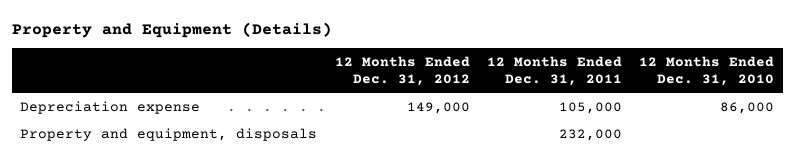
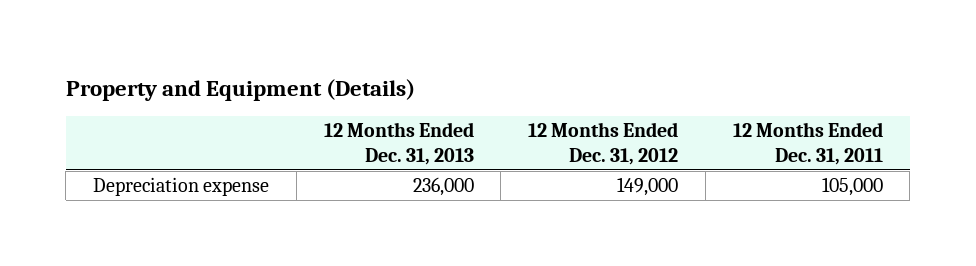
- | 12 Months Ended Dec. 31, 2012 | 12 Months Ended Dec. 31, 2011 | 12 Months Ended Dec. 31, 2010
+ | 12 Months Ended Dec. 31, 2013 | 12 Months Ended Dec. 31, 2012 | 12 Months Ended Dec. 31, 2011
- Property and equipment, disposals | | 232,000 |

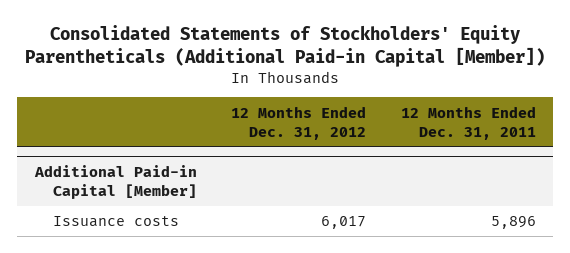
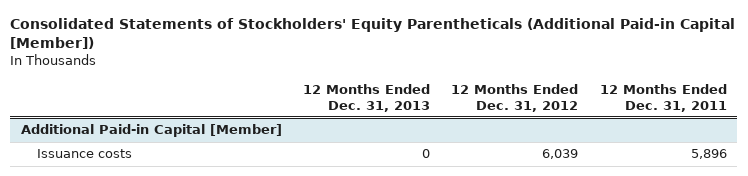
- | 12 Months Ended Dec. 31, 2012 | 12 Months Ended Dec. 31, 2011
+ | 12 Months Ended Dec. 31, 2013 | 12 Months Ended Dec. 31, 2012 | 12 Months Ended Dec. 31, 2011
@ Additional Paid-in Capital [Member]
- Issuance costs | 6,017 | 5,896
+ Issuance costs | 0 | 6,039 | 5,896

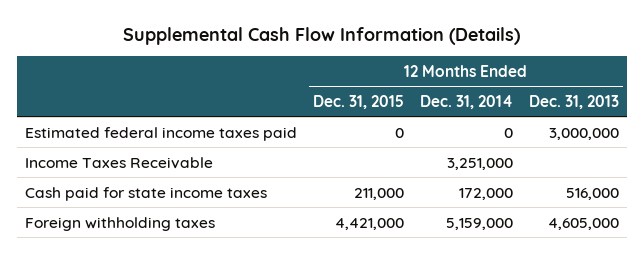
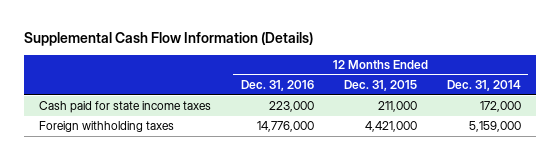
- | 12 Months Ended Dec. 31, 2015 | 12 Months Ended Dec. 31, 2014 | 12 Months Ended Dec. 31, 2013
+ | 12 Months Ended Dec. 31, 2016 | 12 Months Ended Dec. 31, 2015 | 12 Months Ended Dec. 31, 2014
- Estimated federal income taxes paid | 0 | 0 | 3,000,000
- Income Taxes Receivable | | 3,251,000 |

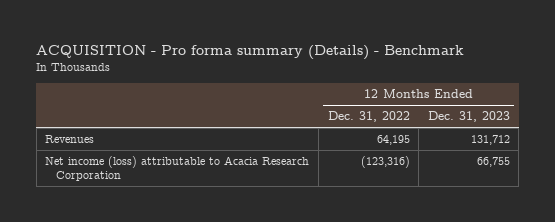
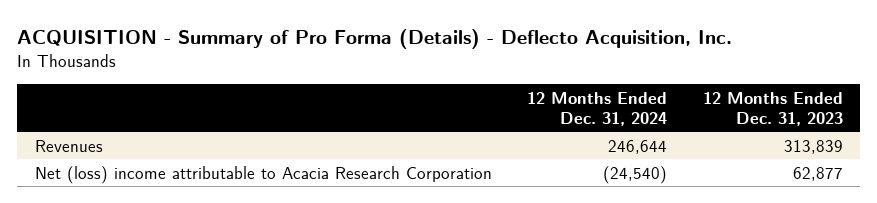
- ACQUISITION - Pro forma summary (Details) - Benchmark
+ ACQUISITION - Summary of Pro Forma (Details) - Deflecto Acquisition, Inc.
- | 12 Months Ended Dec. 31, 2022 | 12 Months Ended Dec. 31, 2023
+ | 12 Months Ended Dec. 31, 2024 | 12 Months Ended Dec. 31, 2023
- Revenues | 64,195 | 131,712
- Net income (loss) attributable to Acacia Research Corporation | (123,316) | 66,755
+ Revenues | 246,644 | 313,839
+ Net (loss) income attributable to Acacia Research Corporation | (24,540) | 62,877

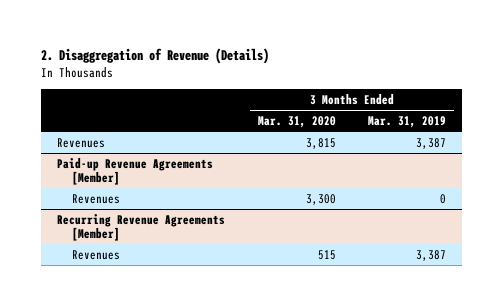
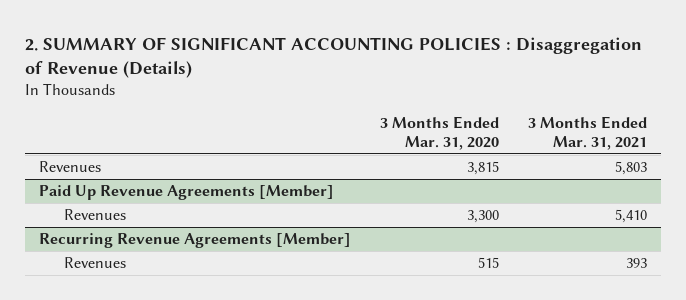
- 2. Disaggregation of Revenue (Details)
+ 2. SUMMARY OF SIGNIFICANT ACCOUNTING POLICIES : Disaggregation of Revenue (Details)
- | 3 Months Ended Mar. 31, 2020 | 3 Months Ended Mar. 31, 2019
+ | 3 Months Ended Mar. 31, 2020 | 3 Months Ended Mar. 31, 2021
- Paid-up Revenue Agreements [Member]
+ Paid Up Revenue Agreements [Member]

